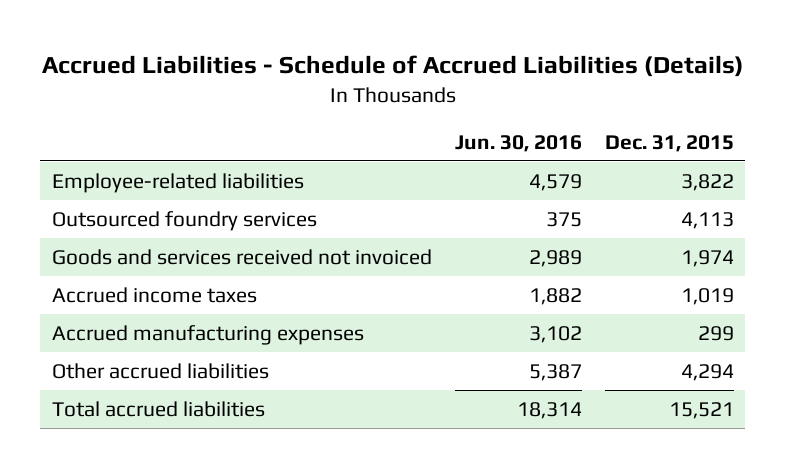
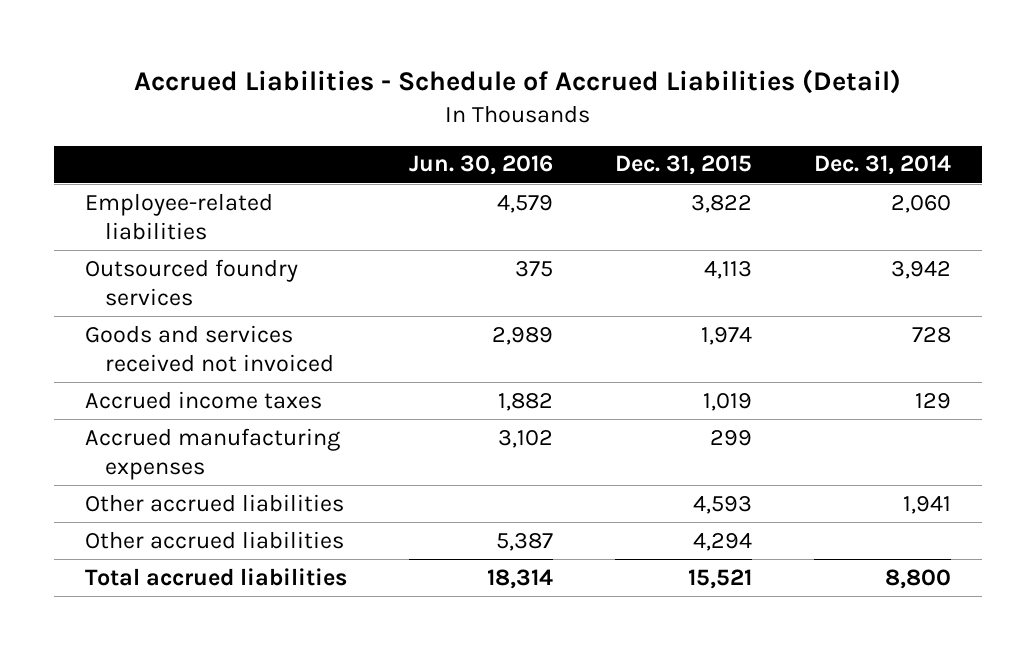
- Accrued Liabilities - Schedule of Accrued Liabilities (Details)
+ Accrued Liabilities - Schedule of Accrued Liabilities (Detail)
- | Jun. 30, 2016 | Dec. 31, 2015
+ | Jun. 30, 2016 | Dec. 31, 2015 | Dec. 31, 2014
+ Other accrued liabilities | | 4,593 | 1,941

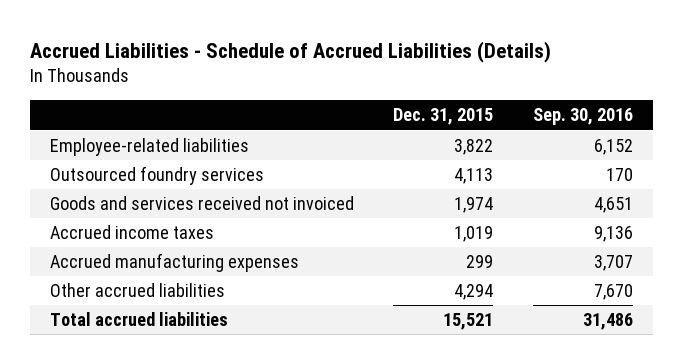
- Accrued Liabilities - Schedule of Accrued Liabilities (Detail)
+ Accrued Liabilities - Schedule of Accrued Liabilities (Details)
- | Jun. 30, 2016 | Dec. 31, 2015 | Dec. 31, 2014
+ | Dec. 31, 2015 | Sep. 30, 2016
- Other accrued liabilities | | 4,593 | 1,941

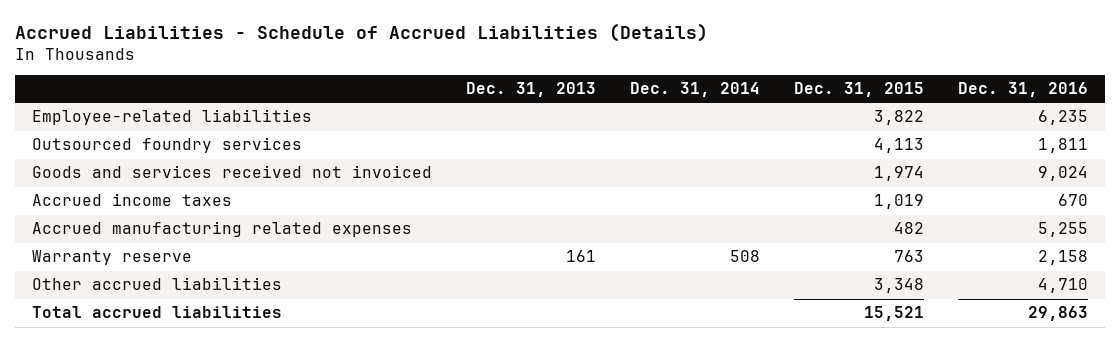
- | Dec. 31, 2015 | Sep. 30, 2016
+ | Dec. 31, 2013 | Dec. 31, 2014 | Dec. 31, 2015 | Dec. 31, 2016
- Accrued manufacturing expenses | 299 | 3,707
- Other accrued liabilities | 4,294 | 7,670
+ Accrued manufacturing related expenses | | | 482 | 5,255
+ Warranty reserve | 161 | 508 | 763 | 2,158
+ Other accrued liabilities | | | 3,348 | 4,710

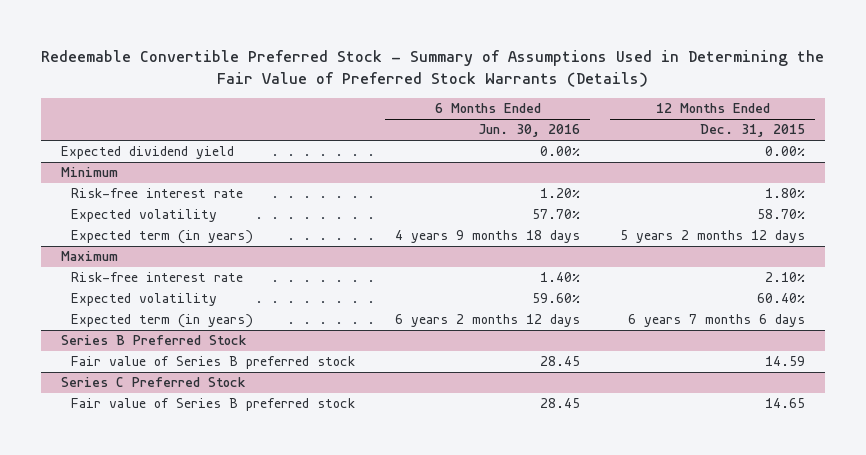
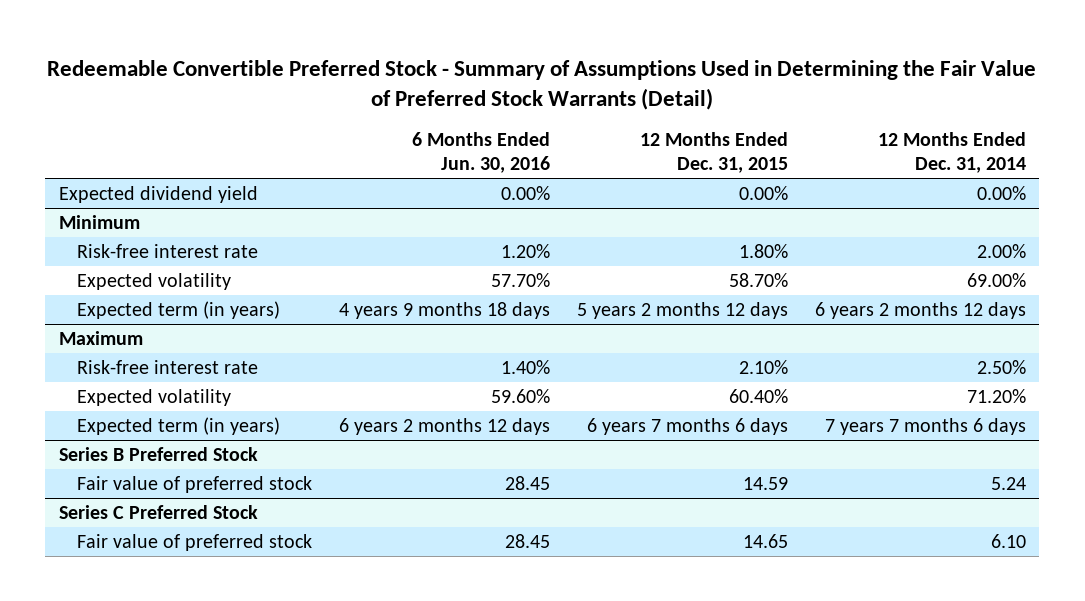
- Redeemable Convertible Preferred Stock - Summary of Assumptions Used in Determining the Fair Value of Preferred Stock Warrants (Details)
+ Redeemable Convertible Preferred Stock - Summary of Assumptions Used in Determining the Fair Value of Preferred Stock Warrants (Detail)
- | 6 Months Ended Jun. 30, 2016 | 12 Months Ended Dec. 31, 2015
+ | 6 Months Ended Jun. 30, 2016 | 12 Months Ended Dec. 31, 2015 | 12 Months Ended Dec. 31, 2014
@ Series B Preferred Stock
- Fair value of Series B preferred stock | 28.45 | 14.59
+ Fair value of preferred stock | 28.45 | 14.59 | 5.24
@ Series C Preferred Stock
- Fair value of Series B preferred stock | 28.45 | 14.65
+ Fair value of preferred stock | 28.45 | 14.65 | 6.10

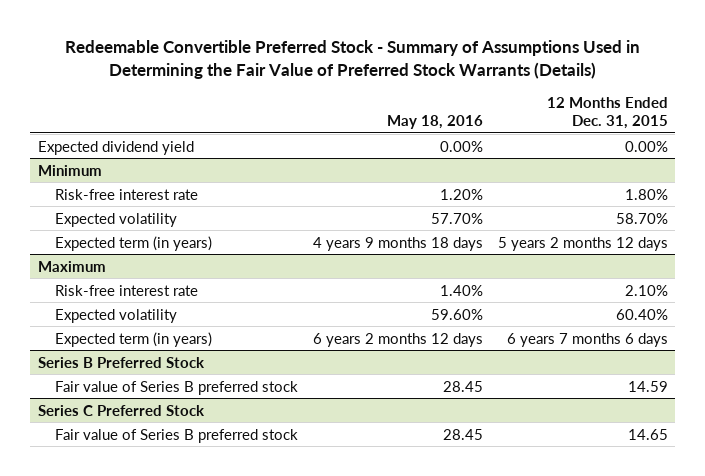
- Redeemable Convertible Preferred Stock - Summary of Assumptions Used in Determining the Fair Value of Preferred Stock Warrants (Detail)
+ Redeemable Convertible Preferred Stock - Summary of Assumptions Used in Determining the Fair Value of Preferred Stock Warrants (Details)
- | 6 Months Ended Jun. 30, 2016 | 12 Months Ended Dec. 31, 2015 | 12 Months Ended Dec. 31, 2014
+ | May 18, 2016 | 12 Months Ended Dec. 31, 2015
@ Series B Preferred Stock
- Fair value of preferred stock | 28.45 | 14.59 | 5.24
+ Fair value of Series B preferred stock | 28.45 | 14.59
@ Series C Preferred Stock
- Fair value of preferred stock | 28.45 | 14.65 | 6.10
+ Fair value of Series B preferred stock | 28.45 | 14.65

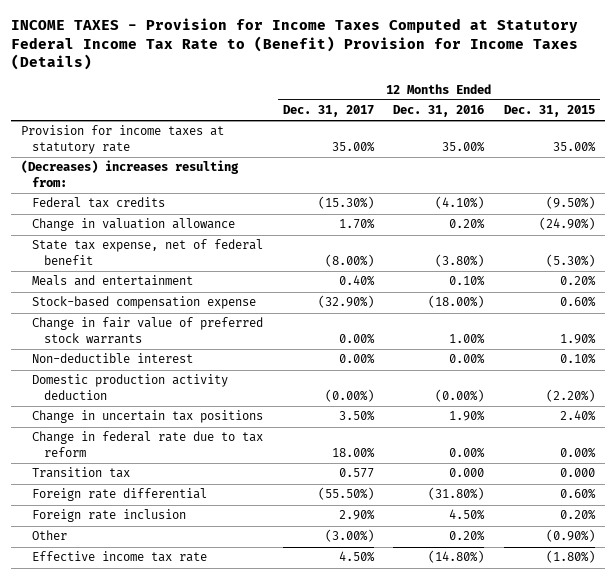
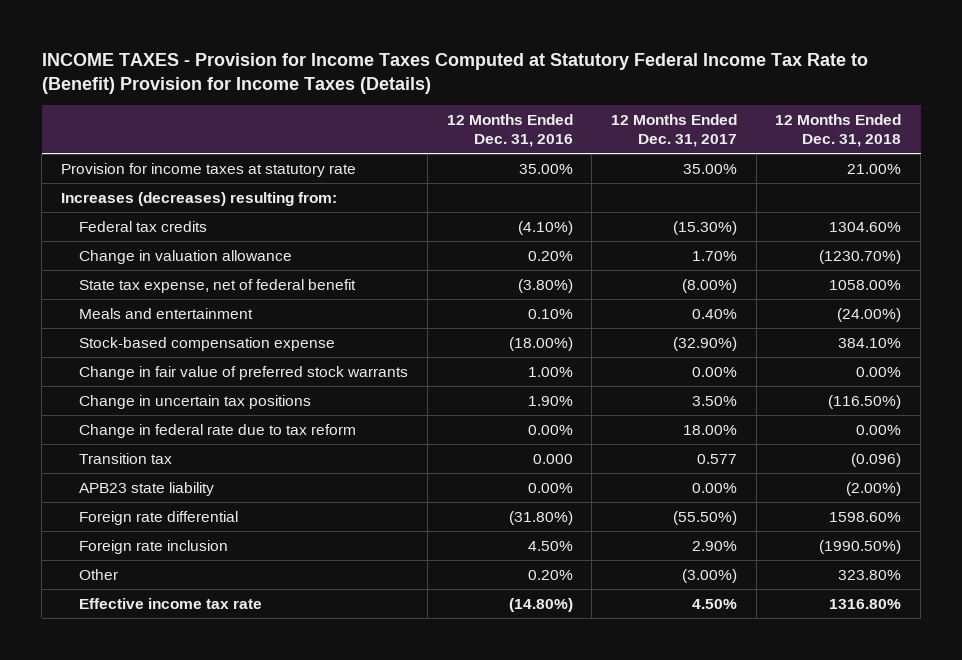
- | 12 Months Ended Dec. 31, 2017 | 12 Months Ended Dec. 31, 2016 | 12 Months Ended Dec. 31, 2015
+ | 12 Months Ended Dec. 31, 2016 | 12 Months Ended Dec. 31, 2017 | 12 Months Ended Dec. 31, 2018
- (Decreases) increases resulting from:
+ Increases (decreases) resulting from:
- Non-deductible interest | 0.00% | 0.00% | 0.10%
- Domestic production activity deduction | (0.00%) | (0.00%) | (2.20%)
+ APB23 state liability | 0.00% | 0.00% | (2.00%)

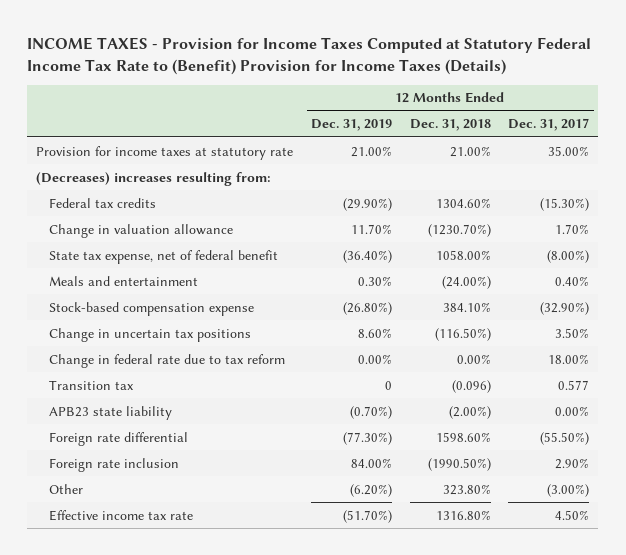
- | 12 Months Ended Dec. 31, 2016 | 12 Months Ended Dec. 31, 2017 | 12 Months Ended Dec. 31, 2018
+ | 12 Months Ended Dec. 31, 2019 | 12 Months Ended Dec. 31, 2018 | 12 Months Ended Dec. 31, 2017
- Increases (decreases) resulting from:
+ (Decreases) increases resulting from:
- Change in fair value of preferred stock warrants | 1.00% | 0.00% | 0.00%

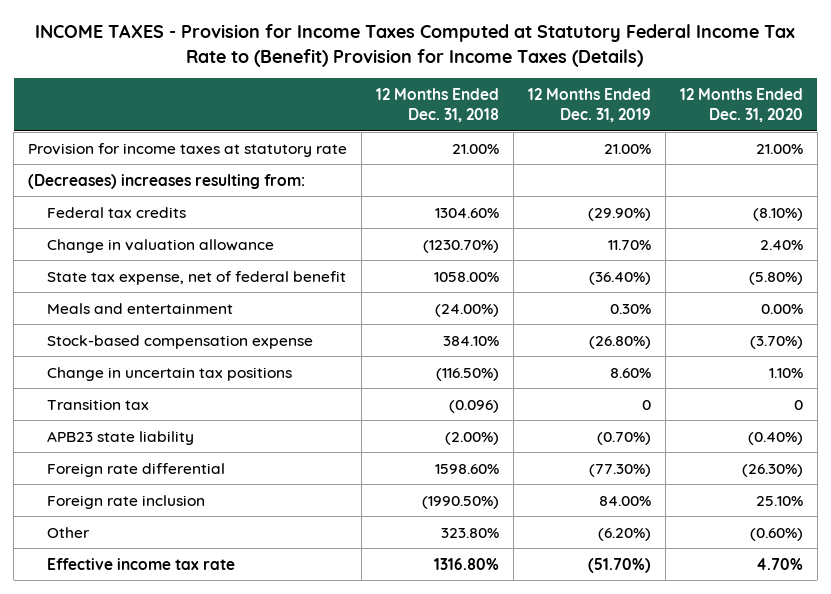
- | 12 Months Ended Dec. 31, 2019 | 12 Months Ended Dec. 31, 2018 | 12 Months Ended Dec. 31, 2017
+ | 12 Months Ended Dec. 31, 2018 | 12 Months Ended Dec. 31, 2019 | 12 Months Ended Dec. 31, 2020
- Change in federal rate due to tax reform | 0.00% | 0.00% | 18.00%

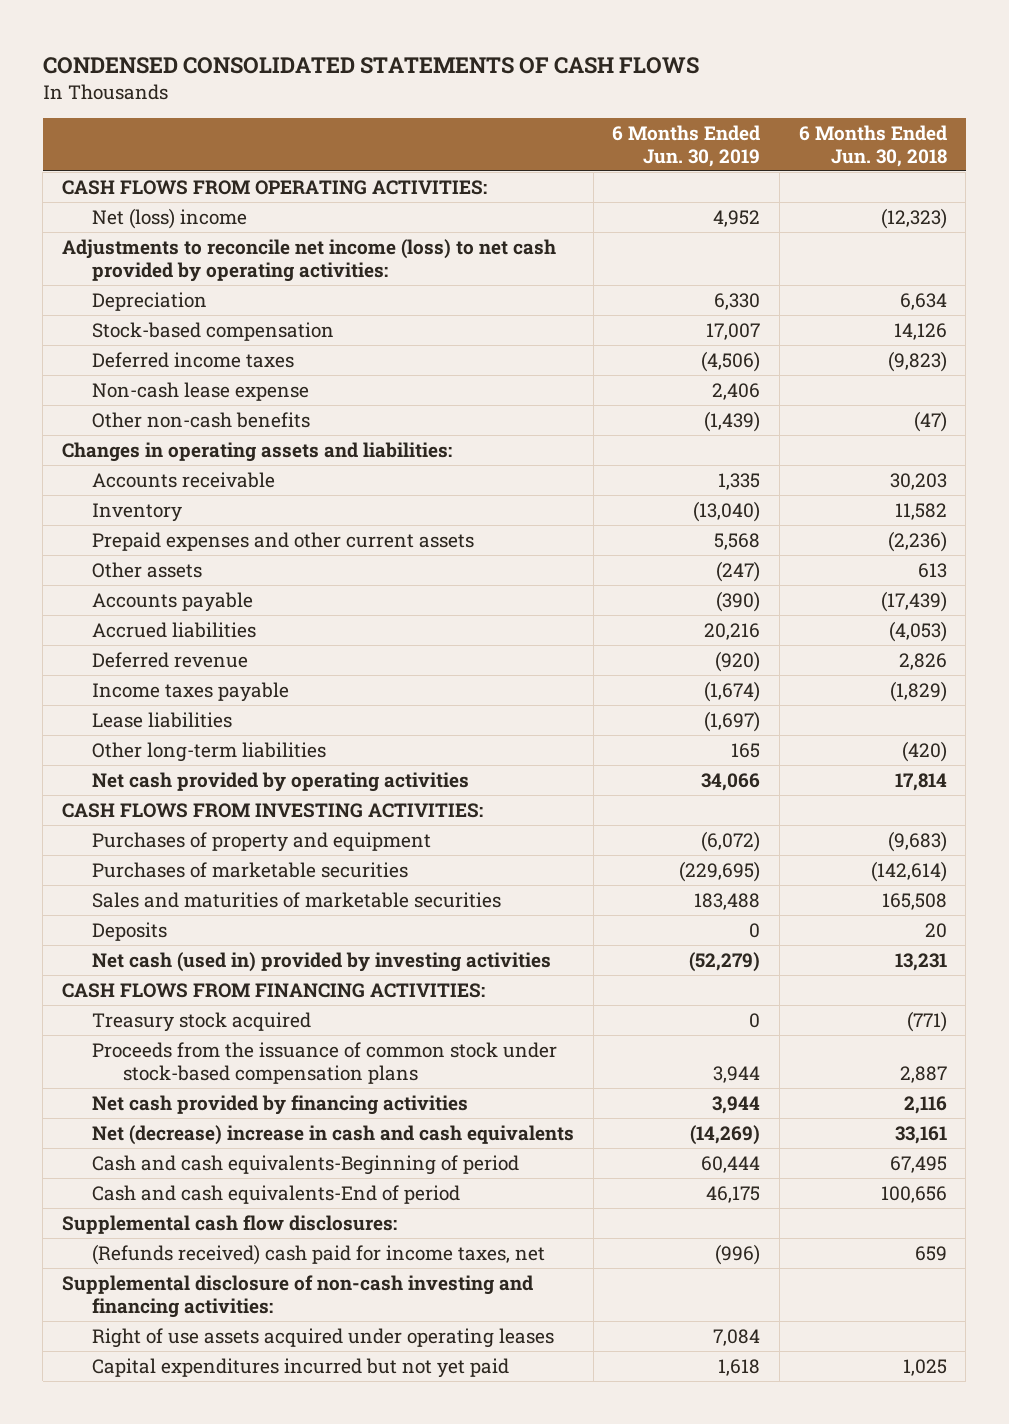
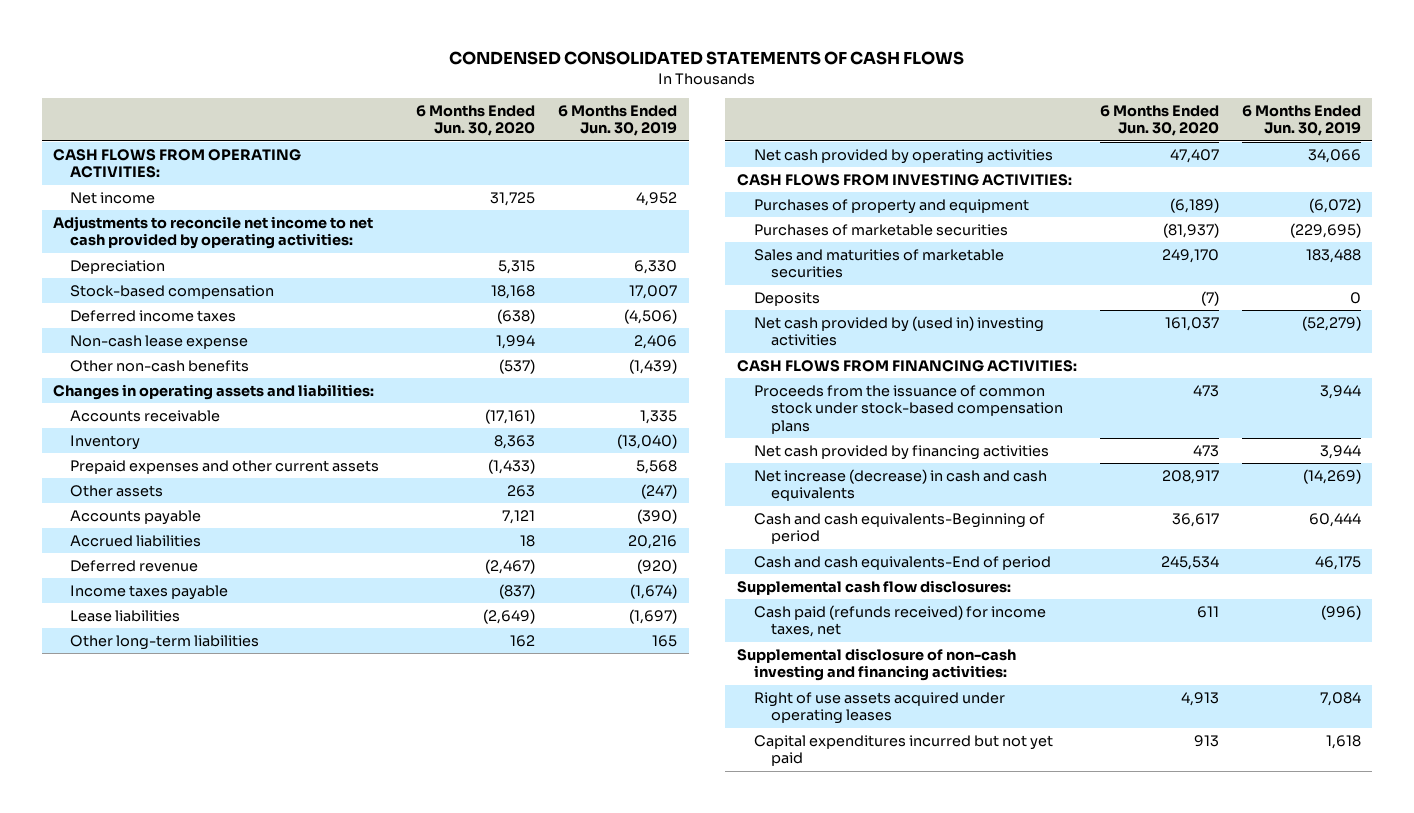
- | 6 Months Ended Jun. 30, 2019 | 6 Months Ended Jun. 30, 2018
+ | 6 Months Ended Jun. 30, 2020 | 6 Months Ended Jun. 30, 2019
- Net (loss) income | 4,952 | (12,323)
- Adjustments to reconcile net income (loss) to net cash provided by operating activities:
+ Net income | 31,725 | 4,952
+ Adjustments to reconcile net income to net cash provided by operating activities:
- Net cash (used in) provided by investing activities | (52,279) | 13,231
+ Net cash provided by (used in) investing activities | 161,037 | (52,279)
- Treasury stock acquired | 0 | (771)
- Net (decrease) increase in cash and cash equivalents | (14,269) | 33,161
+ Net increase (decrease) in cash and cash equivalents | 208,917 | (14,269)
- (Refunds received) cash paid for income taxes, net | (996) | 659
+ Cash paid (refunds received) for income taxes, net | 611 | (996)

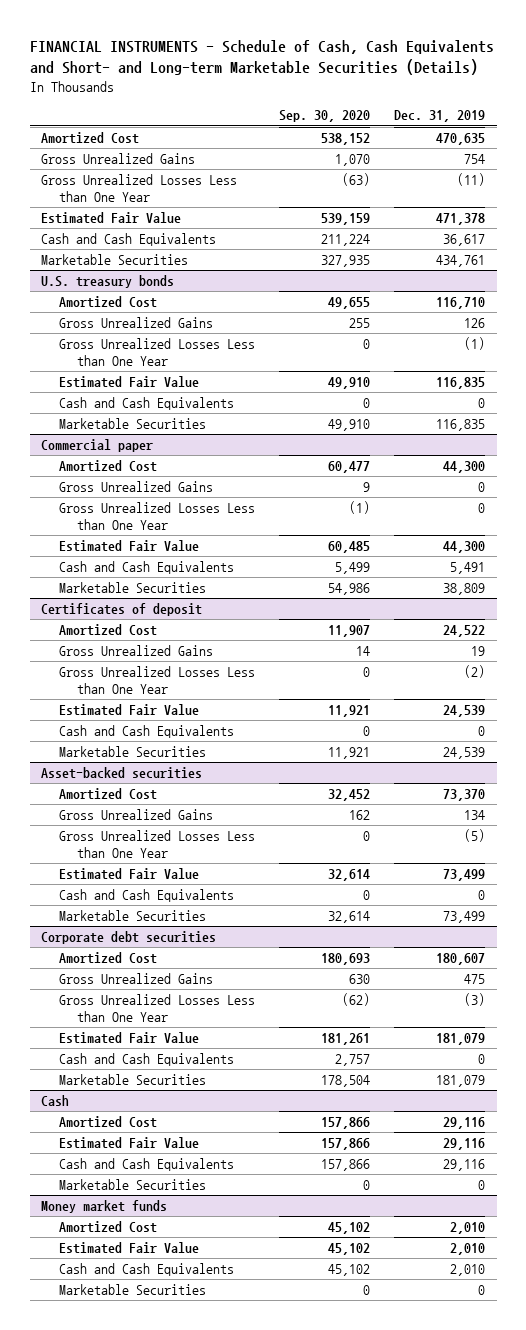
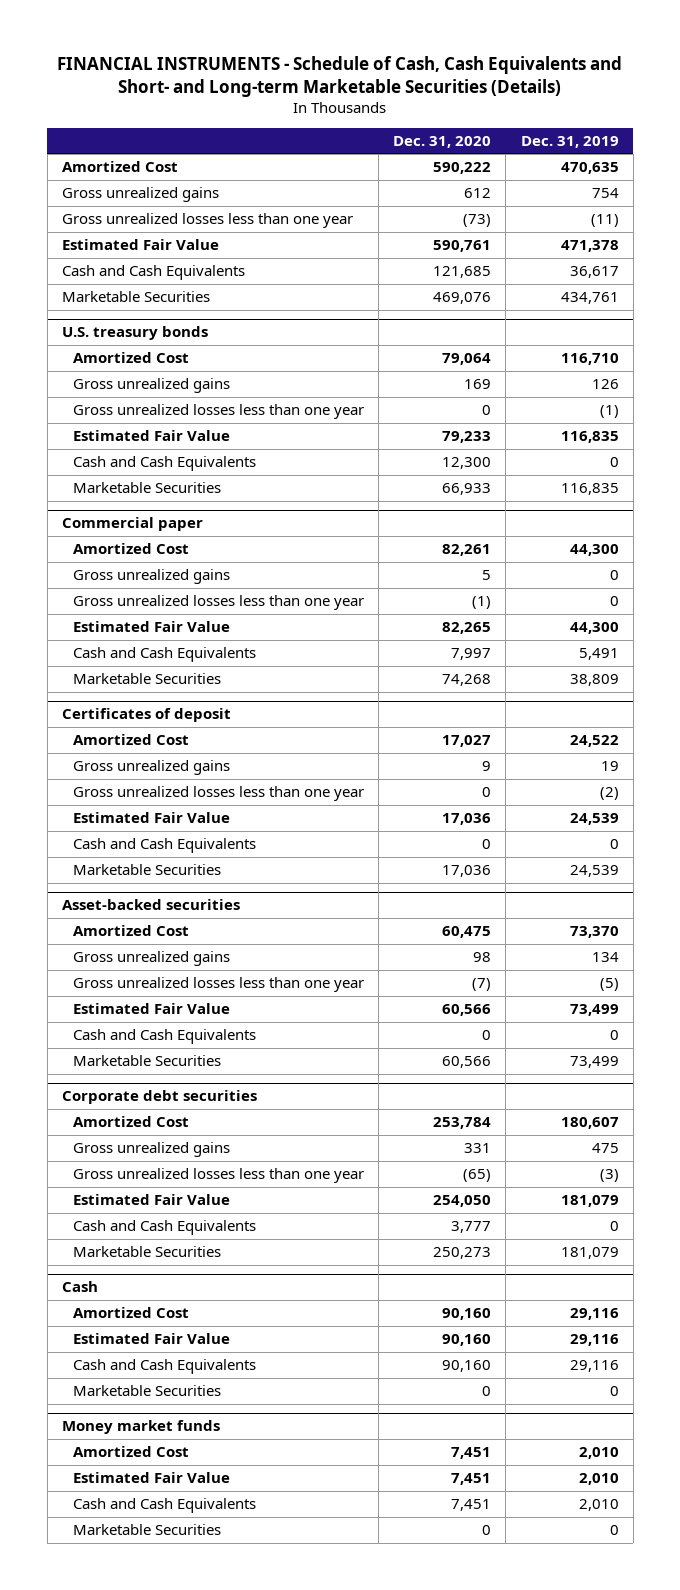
- | Sep. 30, 2020 | Dec. 31, 2019
+ | Dec. 31, 2020 | Dec. 31, 2019
- Gross Unrealized Gains | 1,070 | 754
- Gross Unrealized Losses Less than One Year | (63) | (11)
+ Gross unrealized gains | 612 | 754
+ Gross unrealized losses less than one year | (73) | (11)
@ U.S. treasury bonds
- Gross Unrealized Gains | 255 | 126
- Gross Unrealized Losses Less than One Year | 0 | (1)
+ Gross unrealized gains | 169 | 126
+ Gross unrealized losses less than one year | 0 | (1)
@ Commercial paper
- Gross Unrealized Gains | 9 | 0
- Gross Unrealized Losses Less than One Year | (1) | 0
+ Gross unrealized gains | 5 | 0
+ Gross unrealized losses less than one year | (1) | 0
@ Certificates of deposit
- Gross Unrealized Gains | 14 | 19
- Gross Unrealized Losses Less than One Year | 0 | (2)
+ Gross unrealized gains | 9 | 19
+ Gross unrealized losses less than one year | 0 | (2)
@ Asset-backed securities
- Gross Unrealized Gains | 162 | 134
- Gross Unrealized Losses Less than One Year | 0 | (5)
+ Gross unrealized gains | 98 | 134
+ Gross unrealized losses less than one year | (7) | (5)
@ Corporate debt securities
- Gross Unrealized Gains | 630 | 475
- Gross Unrealized Losses Less than One Year | (62) | (3)
+ Gross unrealized gains | 331 | 475
+ Gross unrealized losses less than one year | (65) | (3)

